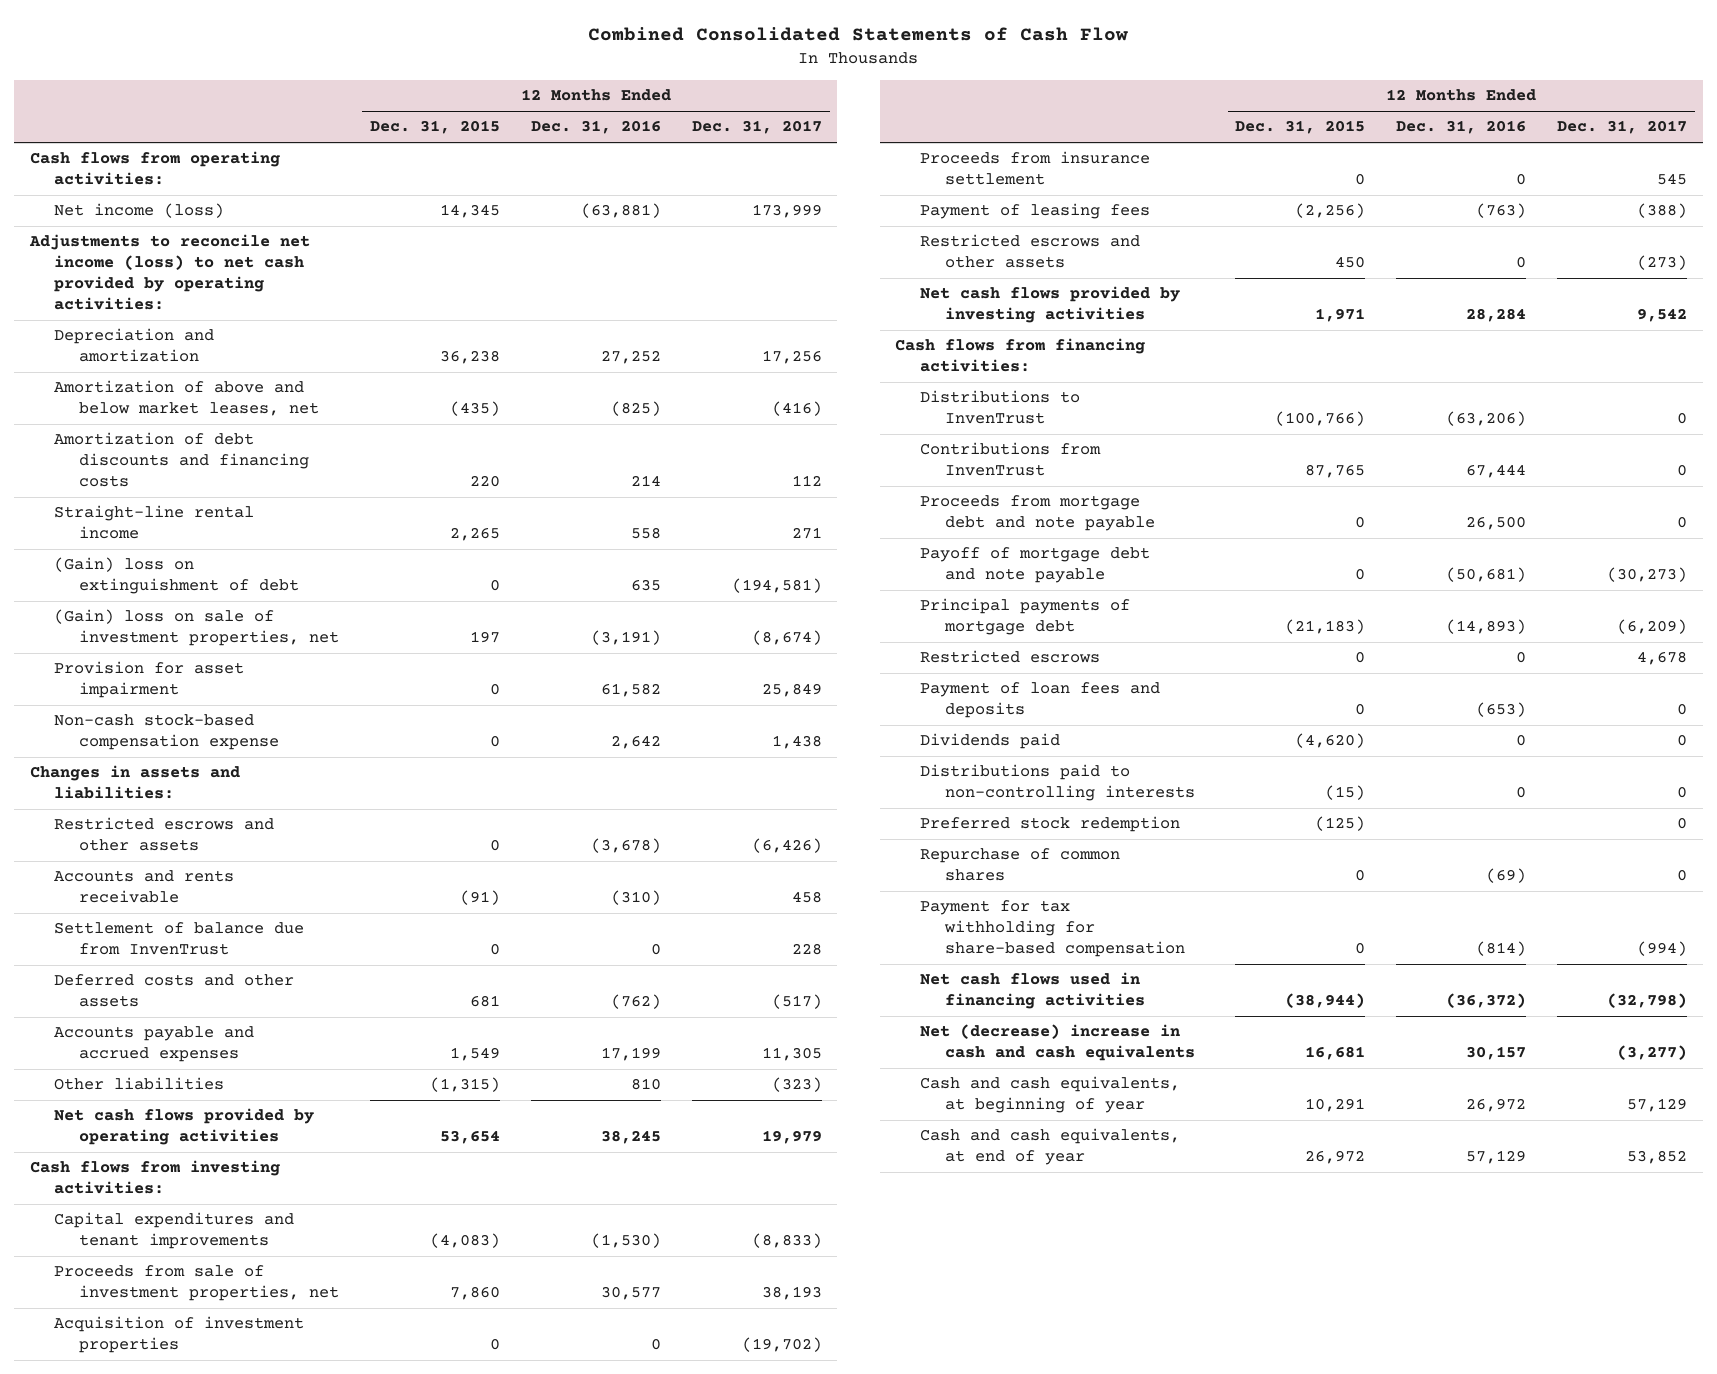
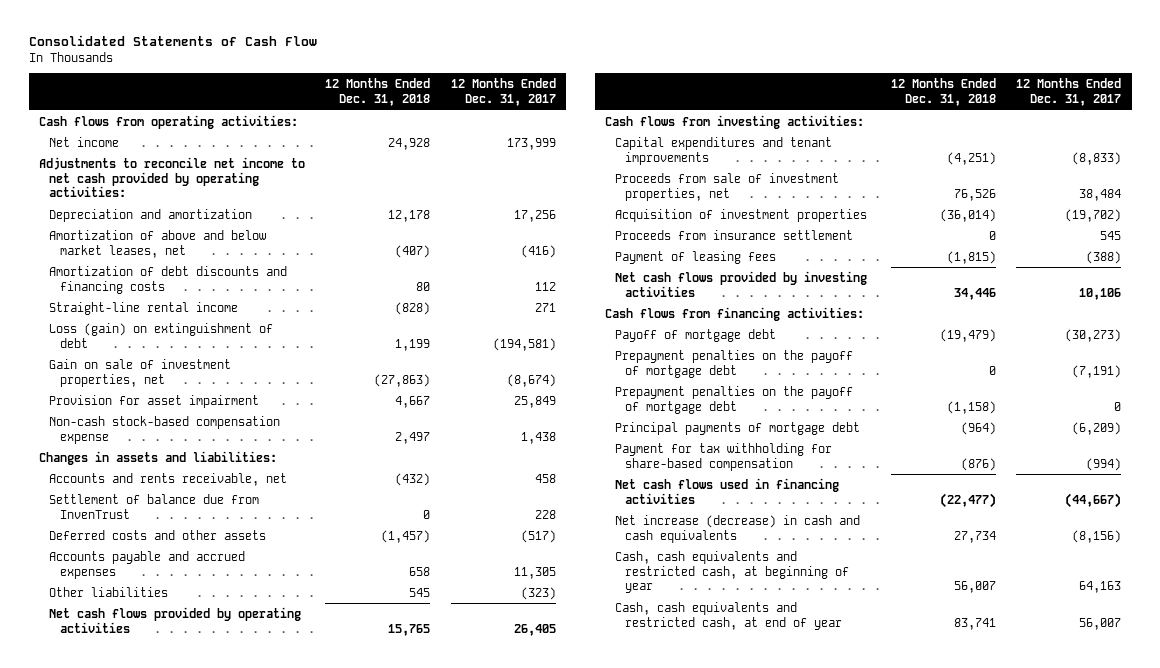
- Combined Consolidated Statements of Cash Flow
+ Consolidated Statements of Cash Flow
- | 12 Months Ended Dec. 31, 2015 | 12 Months Ended Dec. 31, 2016 | 12 Months Ended Dec. 31, 2017
+ | 12 Months Ended Dec. 31, 2018 | 12 Months Ended Dec. 31, 2017
- Net income (loss) | 14,345 | (63,881) | 173,999
- Adjustments to reconcile net income (loss) to net cash provided by operating activities:
+ Net income | 24,928 | 173,999
+ Adjustments to reconcile net income to net cash provided by operating activities:
- (Gain) loss on extinguishment of debt | 0 | 635 | (194,581)
- (Gain) loss on sale of investment properties, net | 197 | (3,191) | (8,674)
+ Loss (gain) on extinguishment of debt | 1,199 | (194,581)
+ Gain on sale of investment properties, net | (27,863) | (8,674)
- Restricted escrows and other assets | 0 | (3,678) | (6,426)
- Accounts and rents receivable | (91) | (310) | 458
+ Accounts and rents receivable, net | (432) | 458
- Net cash flows provided by operating activities | 53,654 | 38,245 | 19,979
+ Net cash flows provided by operating activities | 15,765 | 26,405
- Proceeds from sale of investment properties, net | 7,860 | 30,577 | 38,193
+ Proceeds from sale of investment properties, net | 76,526 | 38,484
- Restricted escrows and other assets | 450 | 0 | (273)
- Net cash flows provided by investing activities | 1,971 | 28,284 | 9,542
+ Net cash flows provided by investing activities | 34,446 | 10,106
- Distributions to InvenTrust | (100,766) | (63,206) | 0
- Contributions from InvenTrust | 87,765 | 67,444 | 0
- Proceeds from mortgage debt and note payable | 0 | 26,500 | 0
- Payoff of mortgage debt and note payable | 0 | (50,681) | (30,273)
+ Payoff of mortgage debt | (19,479) | (30,273)
+ Prepayment penalties on the payoff of mortgage debt | 0 | (7,191)
+ Prepayment penalties on the payoff of mortgage debt | (1,158) | 0
- Restricted escrows | 0 | 0 | 4,678
- Payment of loan fees and deposits | 0 | (653) | 0
- Dividends paid | (4,620) | 0 | 0
- Distributions paid to non-controlling interests | (15) | 0 | 0
- Preferred stock redemption | (125) | | 0
- Repurchase of common shares | 0 | (69) | 0
- Net cash flows used in financing activities | (38,944) | (36,372) | (32,798)
- Net (decrease) increase in cash and cash equivalents | 16,681 | 30,157 | (3,277)
- Cash and cash equivalents, at beginning of year | 10,291 | 26,972 | 57,129
- Cash and cash equivalents, at end of year | 26,972 | 57,129 | 53,852
+ Net cash flows used in financing activities | (22,477) | (44,667)
+ Net increase (decrease) in cash and cash equivalents | 27,734 | (8,156)
+ Cash, cash equivalents and restricted cash, at beginning of year | 56,007 | 64,163
+ Cash, cash equivalents and restricted cash, at end of year | 83,741 | 56,007

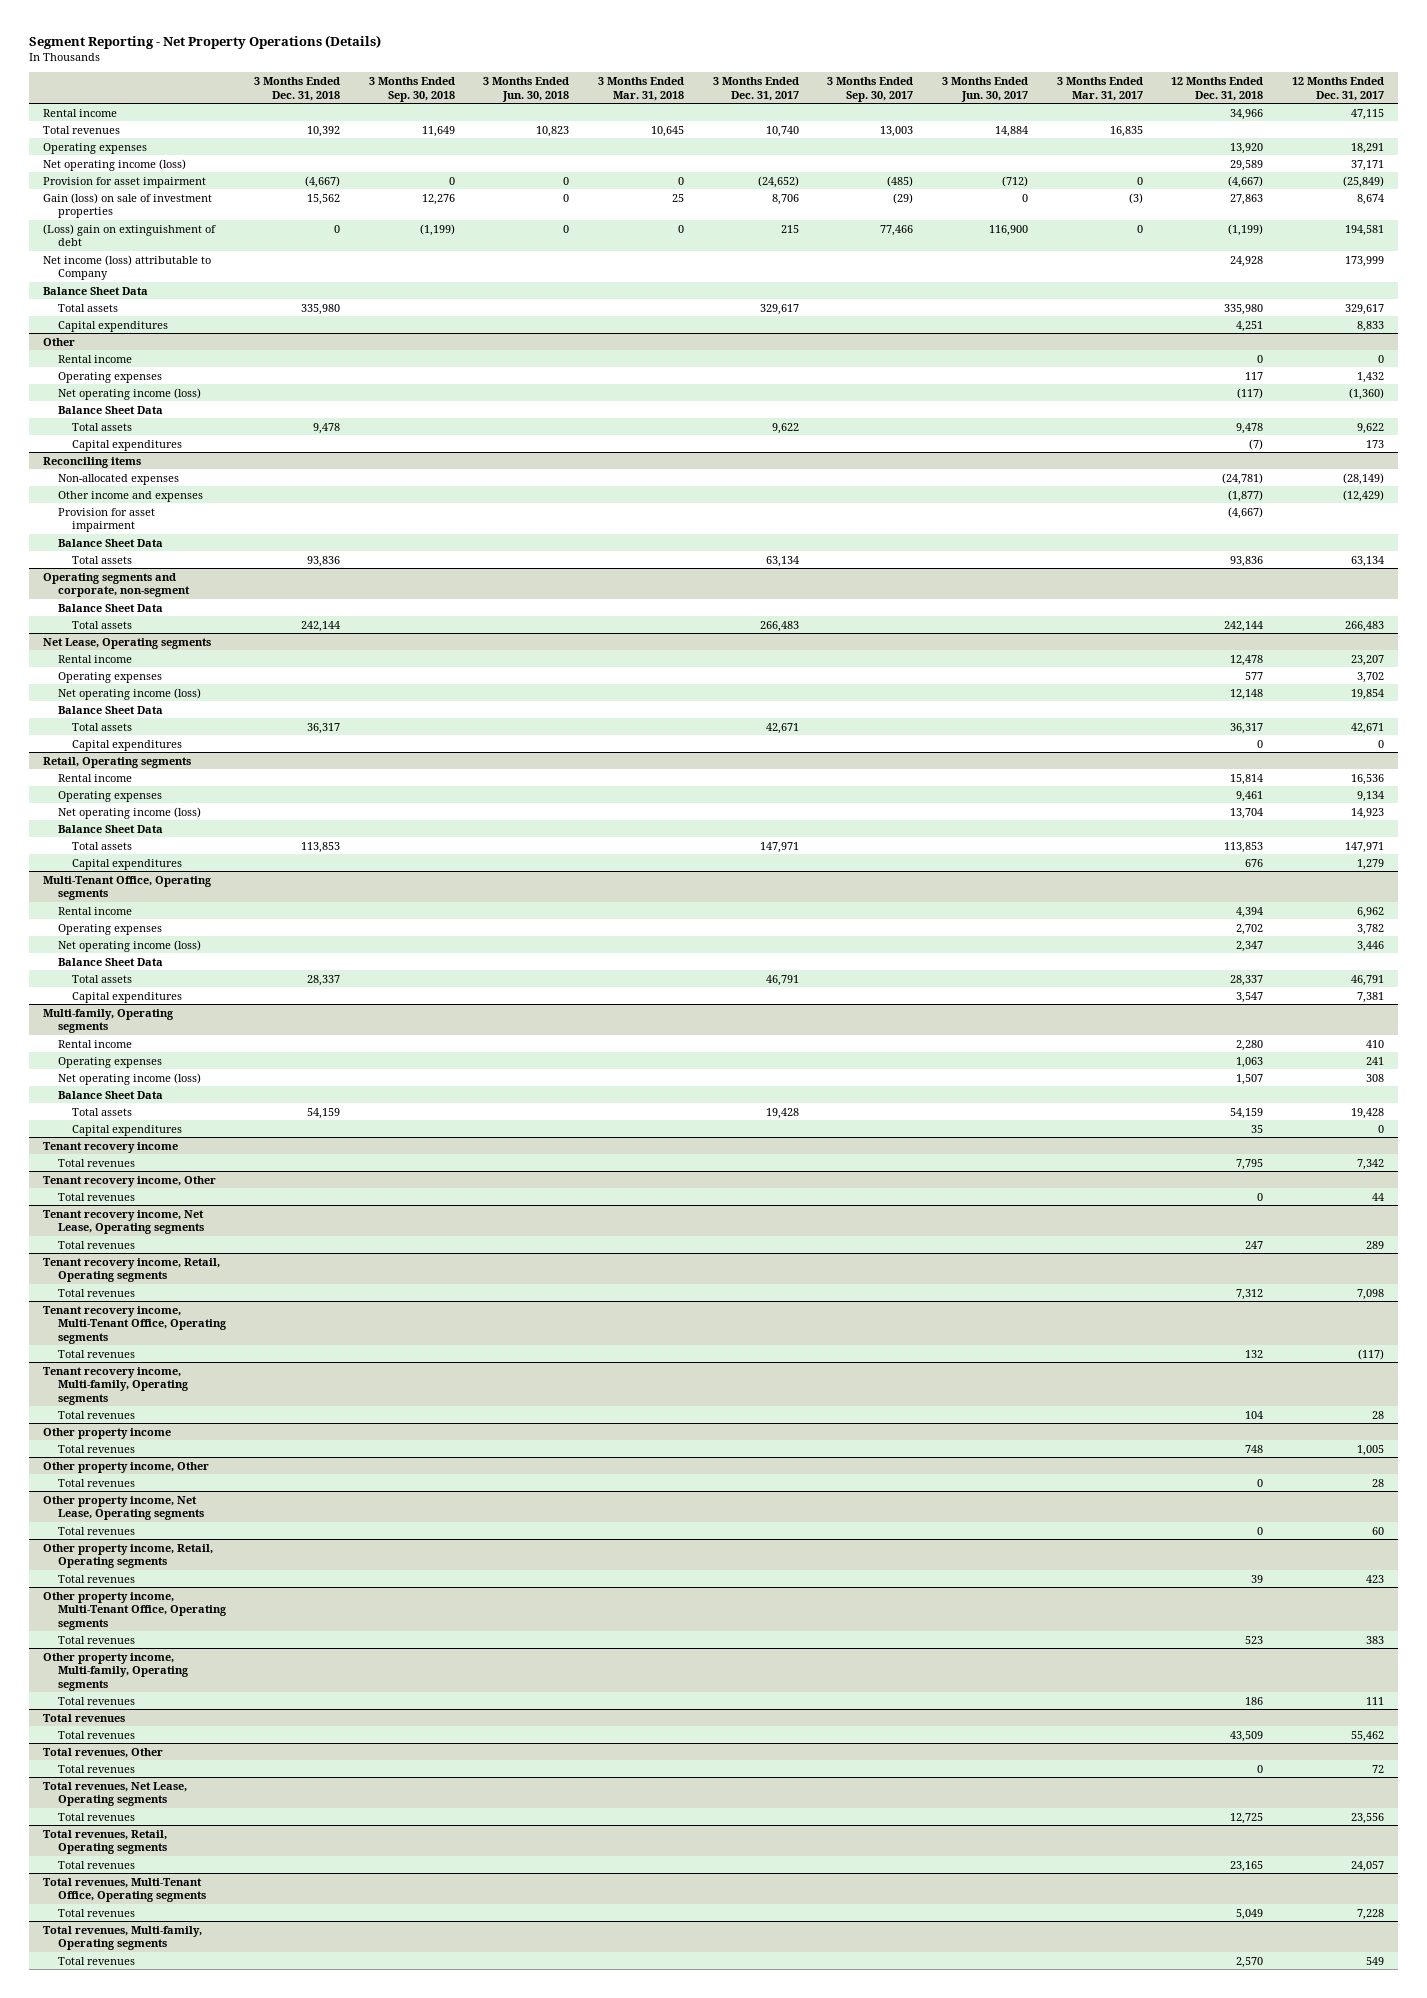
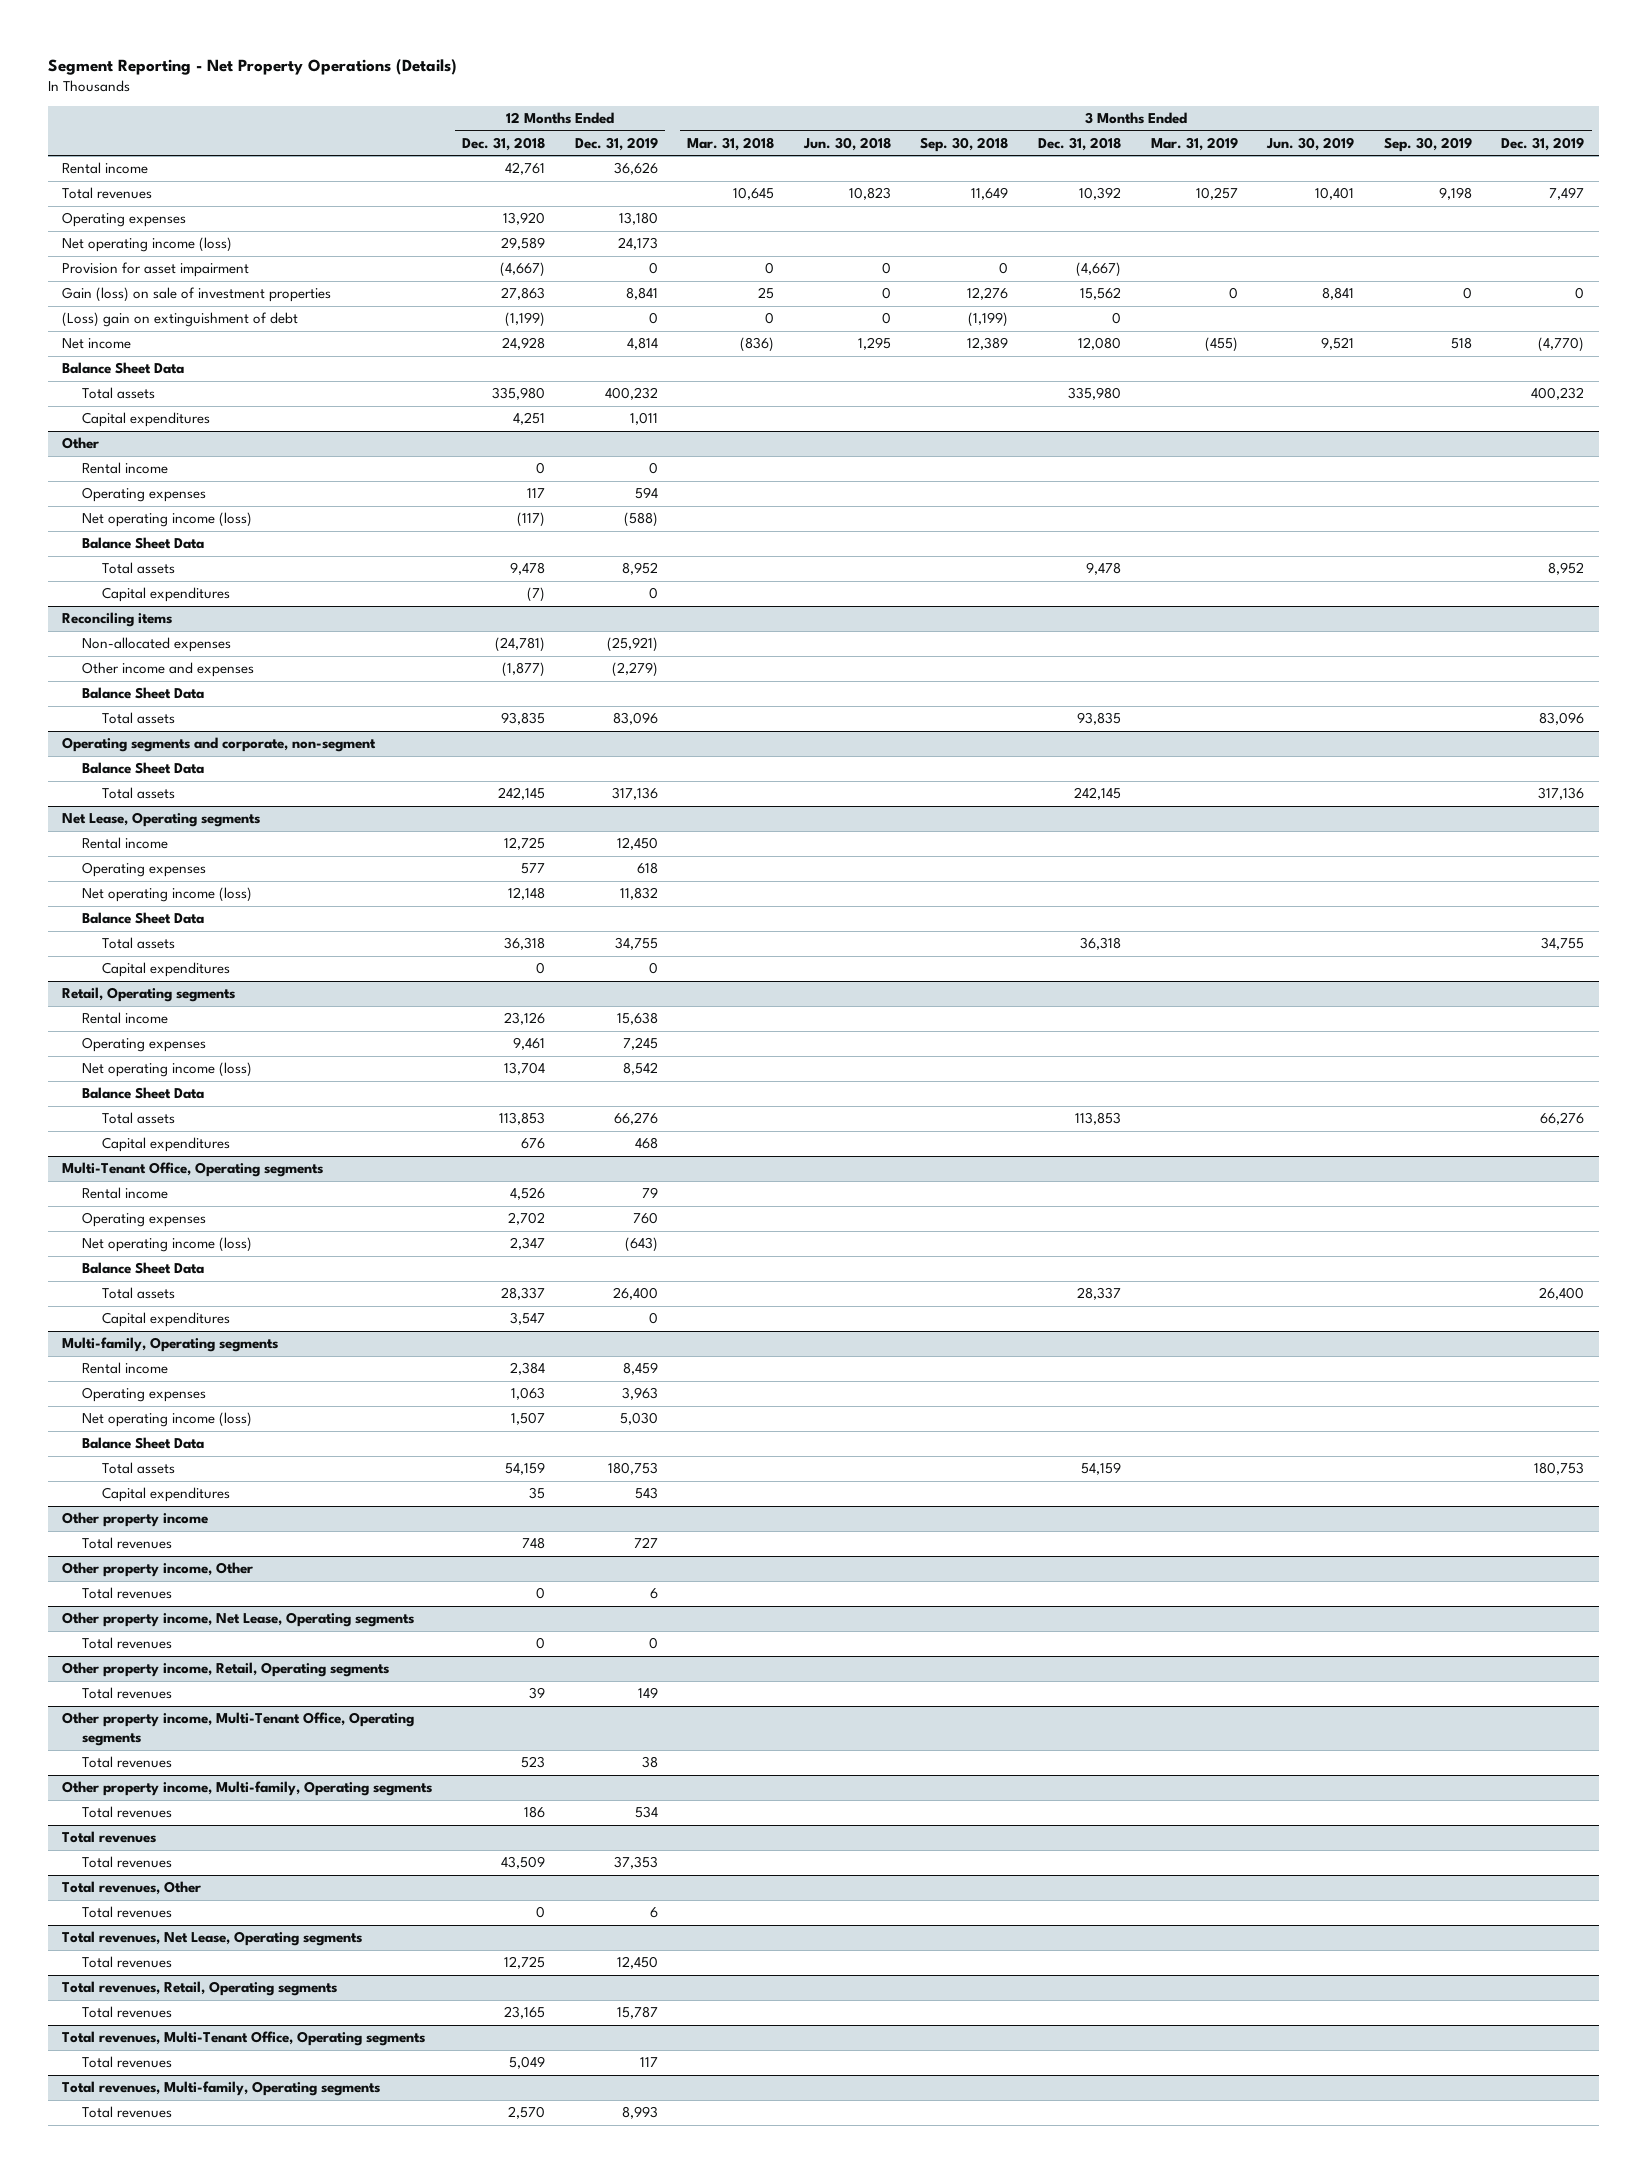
- | 3 Months Ended Dec. 31, 2018 | 3 Months Ended Sep. 30, 2018 | 3 Months Ended Jun. 30, 2018 | 3 Months Ended Mar. 31, 2018 | 3 Months Ended Dec. 31, 2017 | 3 Months Ended Sep. 30, 2017 | 3 Months Ended Jun. 30, 2017 | 3 Months Ended Mar. 31, 2017 | 12 Months Ended Dec. 31, 2018 | 12 Months Ended Dec. 31, 2017
+ | 12 Months Ended Dec. 31, 2018 | 12 Months Ended Dec. 31, 2019 | 3 Months Ended Mar. 31, 2018 | 3 Months Ended Jun. 30, 2018 | 3 Months Ended Sep. 30, 2018 | 3 Months Ended Dec. 31, 2018 | 3 Months Ended Mar. 31, 2019 | 3 Months Ended Jun. 30, 2019 | 3 Months Ended Sep. 30, 2019 | 3 Months Ended Dec. 31, 2019
- Rental income | | | | | | | | | 34,966 | 47,115
+ Rental income | 42,761 | 36,626 | | | | | | | |
- Net income (loss) attributable to Company | | | | | | | | | 24,928 | 173,999
+ Net income | 24,928 | 4,814 | (836) | 1,295 | 12,389 | 12,080 | (455) | 9,521 | 518 | (4,770)
@ Reconciling items
- Provision for asset impairment | | | | | | | | | (4,667) |
- Total assets | 93,836 | | | | 63,134 | | | | 93,836 | 63,134
+ Total assets | 93,835 | 83,096 | | | | 93,835 | | | | 83,096
@ Operating segments and corporate, non-segment
- Total assets | 242,144 | | | | 266,483 | | | | 242,144 | 266,483
+ Total assets | 242,145 | 317,136 | | | | 242,145 | | | | 317,136
@ Net Lease, Operating segments
- Rental income | | | | | | | | | 12,478 | 23,207
+ Rental income | 12,725 | 12,450 | | | | | | | |
- Total assets | 36,317 | | | | 42,671 | | | | 36,317 | 42,671
+ Total assets | 36,318 | 34,755 | | | | 36,318 | | | | 34,755
@ Retail, Operating segments
- Rental income | | | | | | | | | 15,814 | 16,536
+ Rental income | 23,126 | 15,638 | | | | | | | |
@ Multi-Tenant Office, Operating segments
- Rental income | | | | | | | | | 4,394 | 6,962
+ Rental income | 4,526 | 79 | | | | | | | |
@ Multi-family, Operating segments
- Rental income | | | | | | | | | 2,280 | 410
+ Rental income | 2,384 | 8,459 | | | | | | | |
- Tenant recovery income
- Total revenues | | | | | | | | | 7,795 | 7,342
- Tenant recovery income, Other
- Total revenues | | | | | | | | | 0 | 44
- Tenant recovery income, Net Lease, Operating segments
- Total revenues | | | | | | | | | 247 | 289
- Tenant recovery income, Retail, Operating segments
- Total revenues | | | | | | | | | 7,312 | 7,098
- Tenant recovery income, Multi-Tenant Office, Operating segments
- Total revenues | | | | | | | | | 132 | (117)
- Tenant recovery income, Multi-family, Operating segments
- Total revenues | | | | | | | | | 104 | 28

